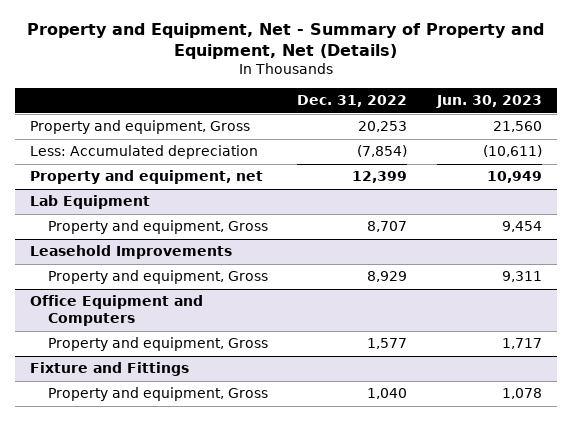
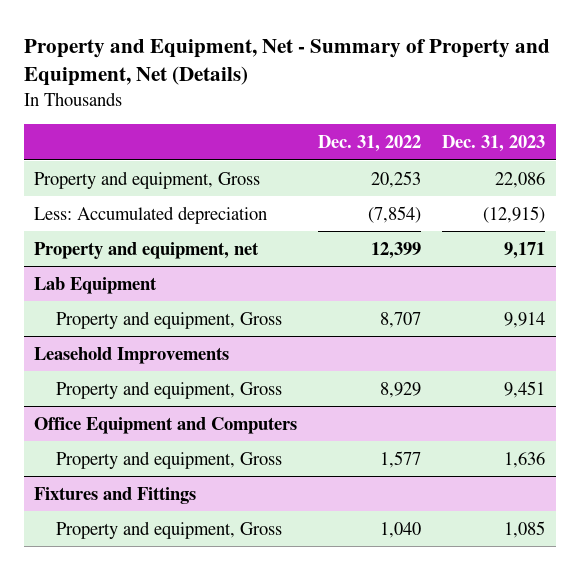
- | Dec. 31, 2022 | Jun. 30, 2023
+ | Dec. 31, 2022 | Dec. 31, 2023
- Fixture and Fittings
+ Fixtures and Fittings

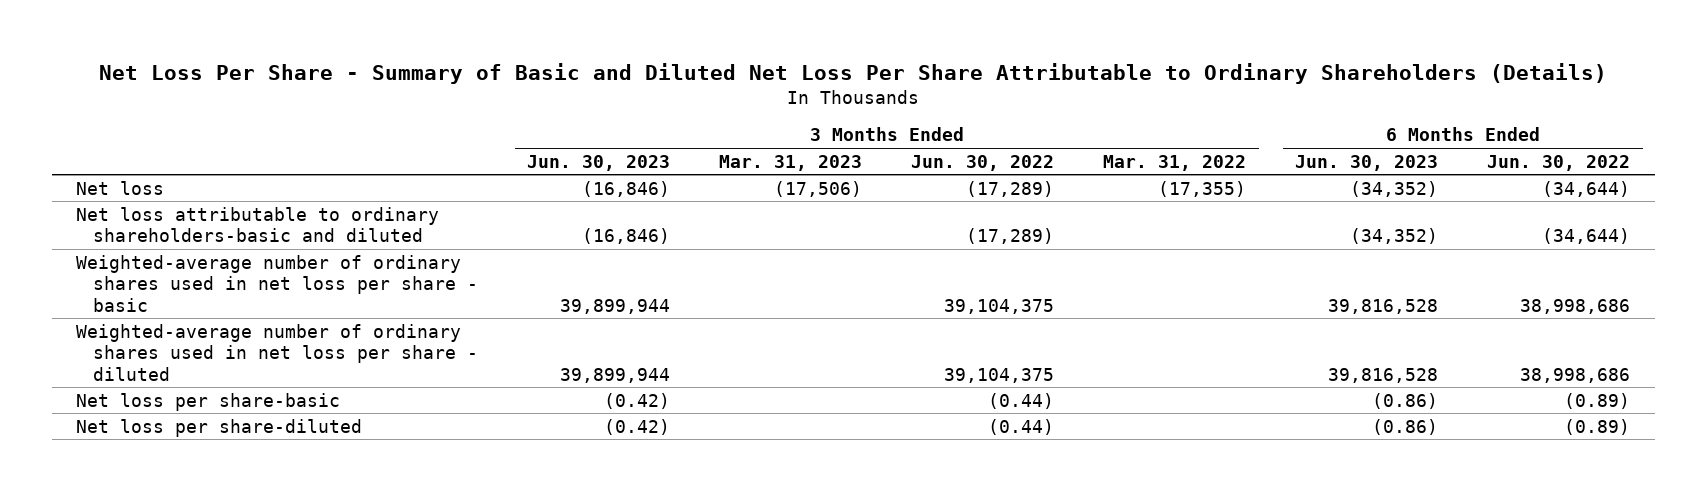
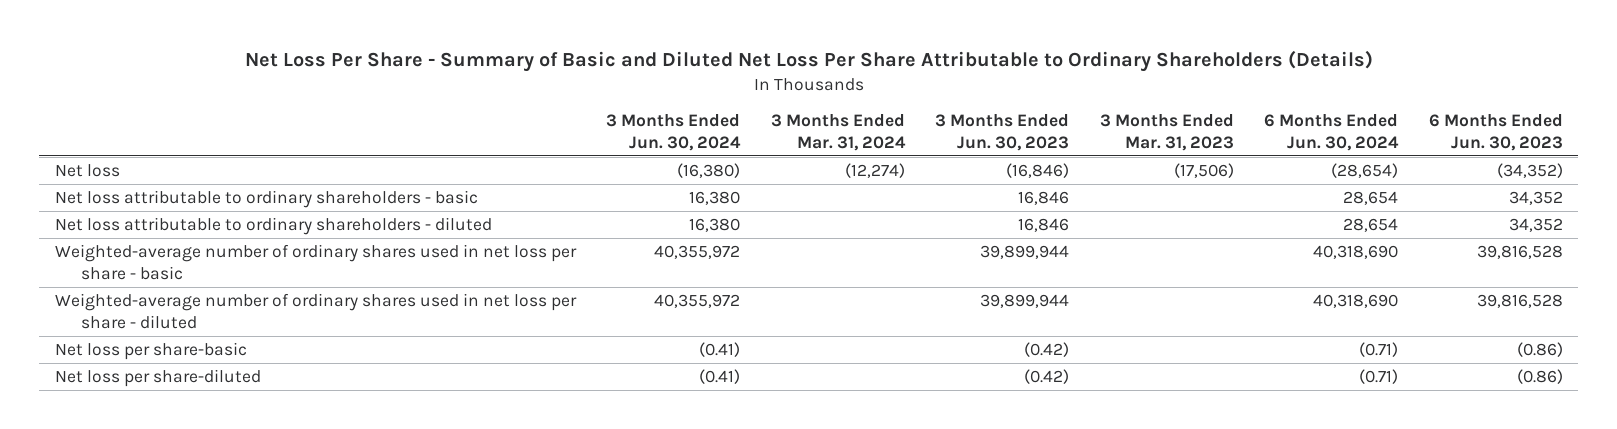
- | 3 Months Ended Jun. 30, 2023 | 3 Months Ended Mar. 31, 2023 | 3 Months Ended Jun. 30, 2022 | 3 Months Ended Mar. 31, 2022 | 6 Months Ended Jun. 30, 2023 | 6 Months Ended Jun. 30, 2022
+ | 3 Months Ended Jun. 30, 2024 | 3 Months Ended Mar. 31, 2024 | 3 Months Ended Jun. 30, 2023 | 3 Months Ended Mar. 31, 2023 | 6 Months Ended Jun. 30, 2024 | 6 Months Ended Jun. 30, 2023
- Net loss attributable to ordinary shareholders-basic and diluted | (16,846) | | (17,289) | | (34,352) | (34,644)
+ Net loss attributable to ordinary shareholders - basic | 16,380 | | 16,846 | | 28,654 | 34,352
+ Net loss attributable to ordinary shareholders - diluted | 16,380 | | 16,846 | | 28,654 | 34,352

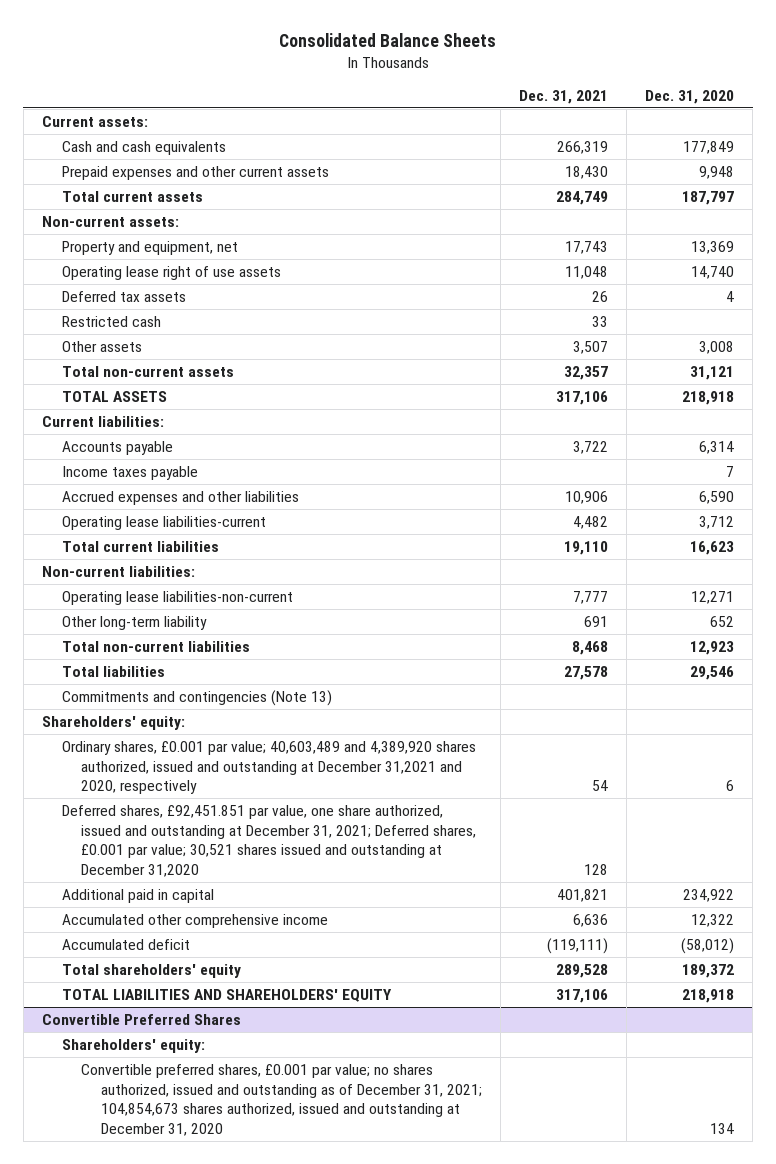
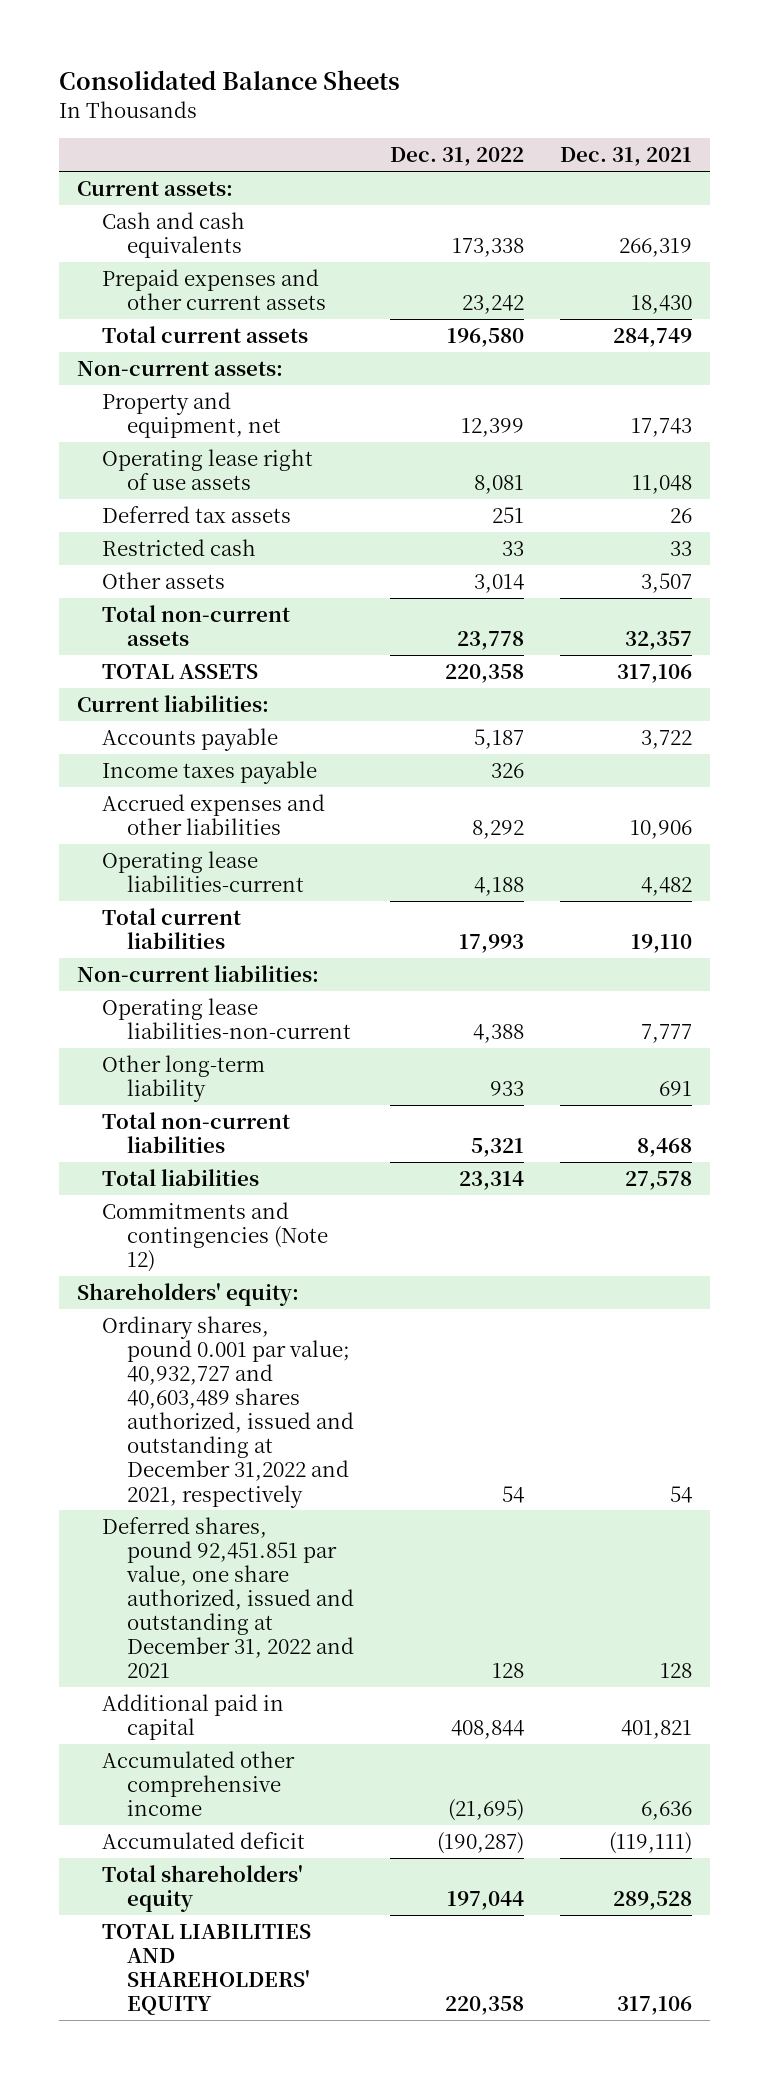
- | Dec. 31, 2021 | Dec. 31, 2020
+ | Dec. 31, 2022 | Dec. 31, 2021
- Commitments and contingencies (Note 13)
+ Commitments and contingencies (Note 12)
- Ordinary shares, £0.001 par value; 40,603,489 and 4,389,920 shares authorized, issued and outstanding at December 31,2021 and 2020, respectively | 54 | 6
- Deferred shares, £92,451.851 par value, one share authorized, issued and outstanding at December 31, 2021; Deferred shares, £0.001 par value; 30,521 shares issued and outstanding at December 31,2020 | 128 |
+ Ordinary shares, pound 0.001 par value; 40,932,727 and 40,603,489 shares authorized, issued and outstanding at December 31,2022 and 2021, respectively | 54 | 54
+ Deferred shares, pound 92,451.851 par value, one share authorized, issued and outstanding at December 31, 2022 and 2021 | 128 | 128
- Convertible Preferred Shares
- Shareholders' equity:
- Convertible preferred shares, £0.001 par value; no shares authorized, issued and outstanding as of December 31, 2021; 104,854,673 shares authorized, issued and outstanding at December 31, 2020 | | 134

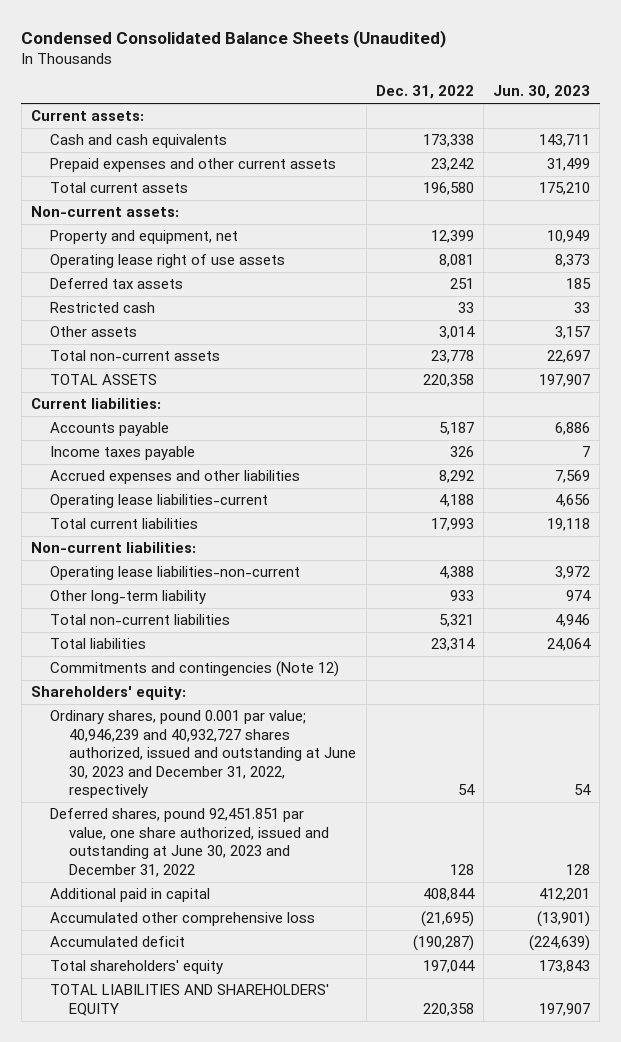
- Consolidated Balance Sheets
+ Condensed Consolidated Balance Sheets (Unaudited)
- | Dec. 31, 2022 | Dec. 31, 2021
+ | Dec. 31, 2022 | Jun. 30, 2023
- Ordinary shares, pound 0.001 par value; 40,932,727 and 40,603,489 shares authorized, issued and outstanding at December 31,2022 and 2021, respectively | 54 | 54
- Deferred shares, pound 92,451.851 par value, one share authorized, issued and outstanding at December 31, 2022 and 2021 | 128 | 128
+ Ordinary shares, pound 0.001 par value; 40,946,239 and 40,932,727 shares authorized, issued and outstanding at June 30, 2023 and December 31, 2022, respectively | 54 | 54
+ Deferred shares, pound 92,451.851 par value, one share authorized, issued and outstanding at June 30, 2023 and December 31, 2022 | 128 | 128
- Accumulated other comprehensive income | (21,695) | 6,636
+ Accumulated other comprehensive loss | (21,695) | (13,901)

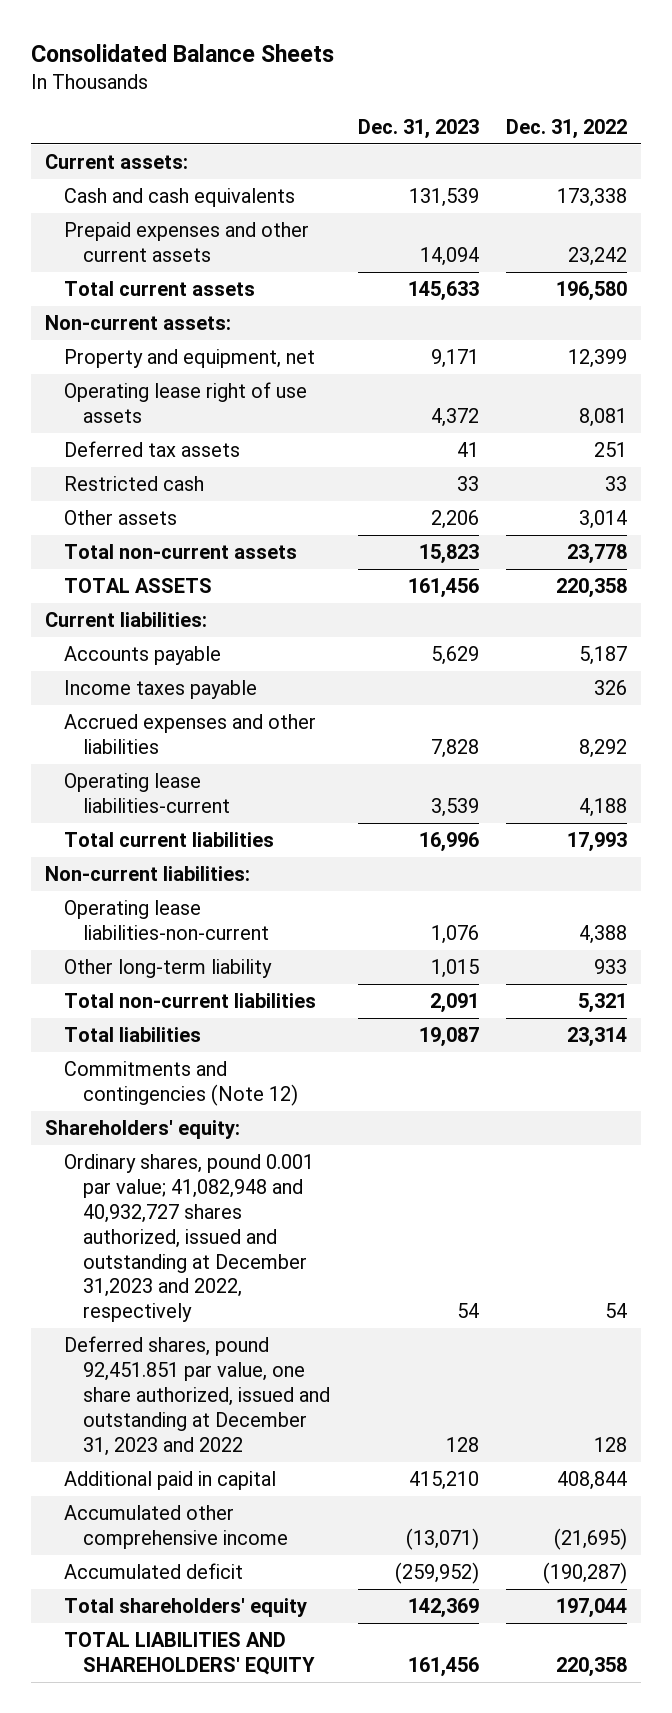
- Condensed Consolidated Balance Sheets (Unaudited)
+ Consolidated Balance Sheets
- | Dec. 31, 2022 | Jun. 30, 2023
+ | Dec. 31, 2023 | Dec. 31, 2022
- Ordinary shares, pound 0.001 par value; 40,946,239 and 40,932,727 shares authorized, issued and outstanding at June 30, 2023 and December 31, 2022, respectively | 54 | 54
- Deferred shares, pound 92,451.851 par value, one share authorized, issued and outstanding at June 30, 2023 and December 31, 2022 | 128 | 128
+ Ordinary shares, pound 0.001 par value; 41,082,948 and 40,932,727 shares authorized, issued and outstanding at December 31,2023 and 2022, respectively | 54 | 54
+ Deferred shares, pound 92,451.851 par value, one share authorized, issued and outstanding at December 31, 2023 and 2022 | 128 | 128
- Accumulated other comprehensive loss | (21,695) | (13,901)
+ Accumulated other comprehensive income | (13,071) | (21,695)

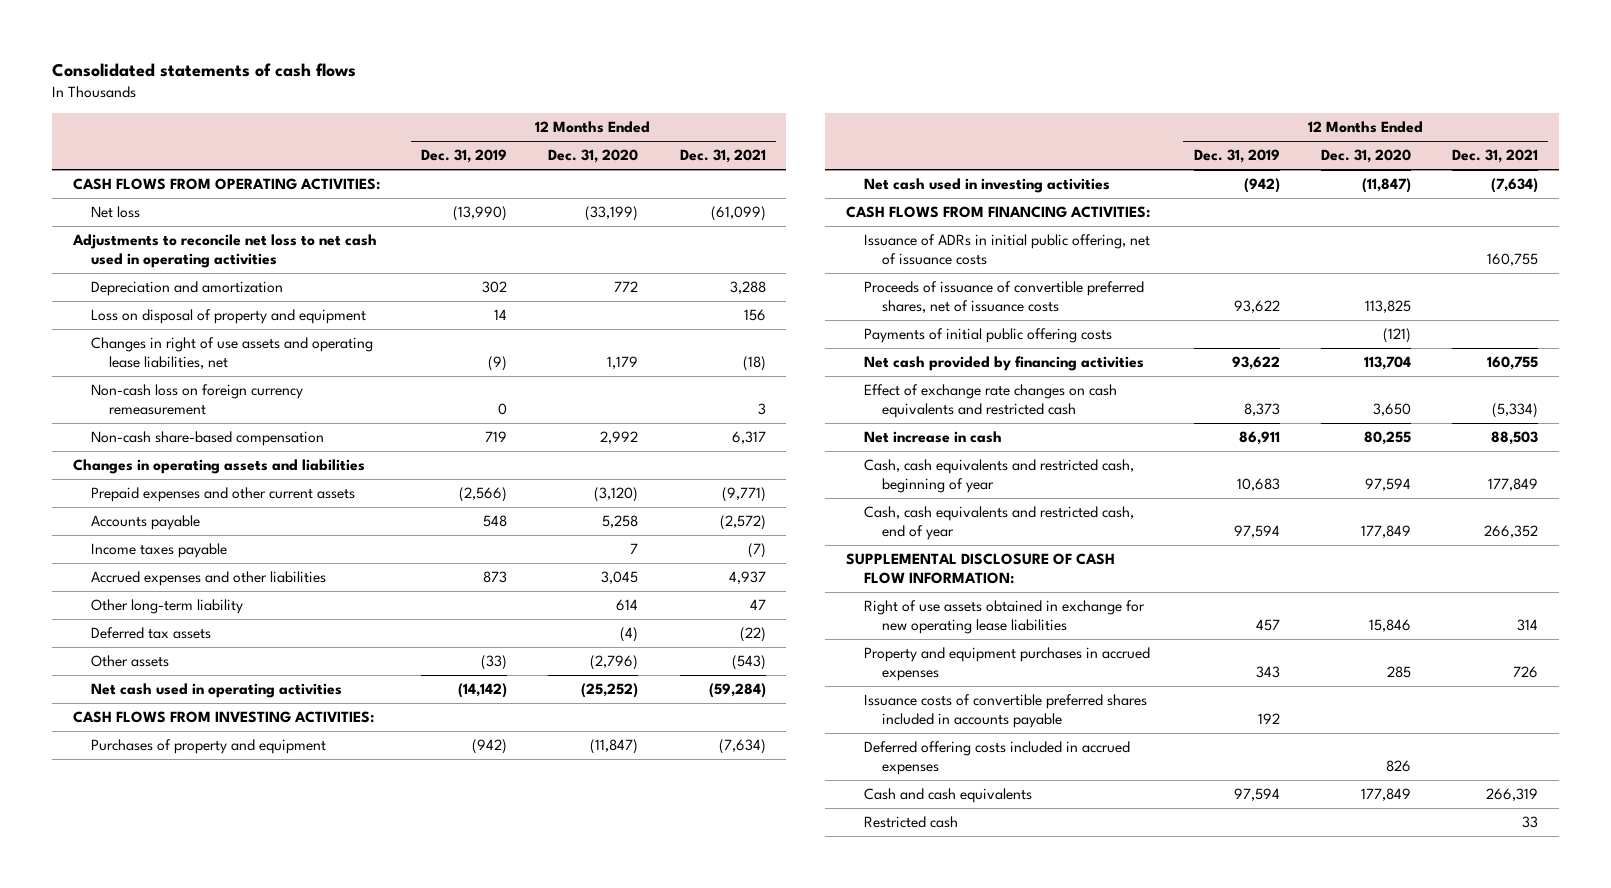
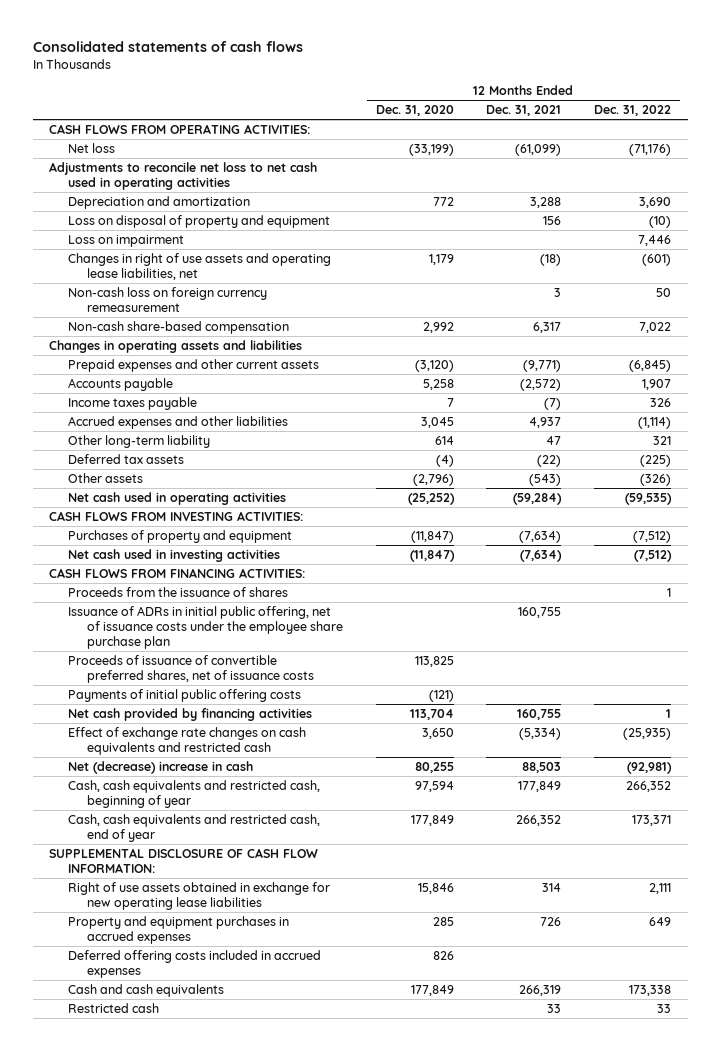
- | 12 Months Ended Dec. 31, 2019 | 12 Months Ended Dec. 31, 2020 | 12 Months Ended Dec. 31, 2021
+ | 12 Months Ended Dec. 31, 2020 | 12 Months Ended Dec. 31, 2021 | 12 Months Ended Dec. 31, 2022
+ Loss on impairment | | | 7,446
- Issuance of ADRs in initial public offering, net of issuance costs | | | 160,755
+ Proceeds from the issuance of shares | | | 1
+ Issuance of ADRs in initial public offering, net of issuance costs under the employee share purchase plan | | 160,755 |
- Net increase in cash | 86,911 | 80,255 | 88,503
+ Net (decrease) increase in cash | 80,255 | 88,503 | (92,981)
- Issuance costs of convertible preferred shares included in accounts payable | 192 | |

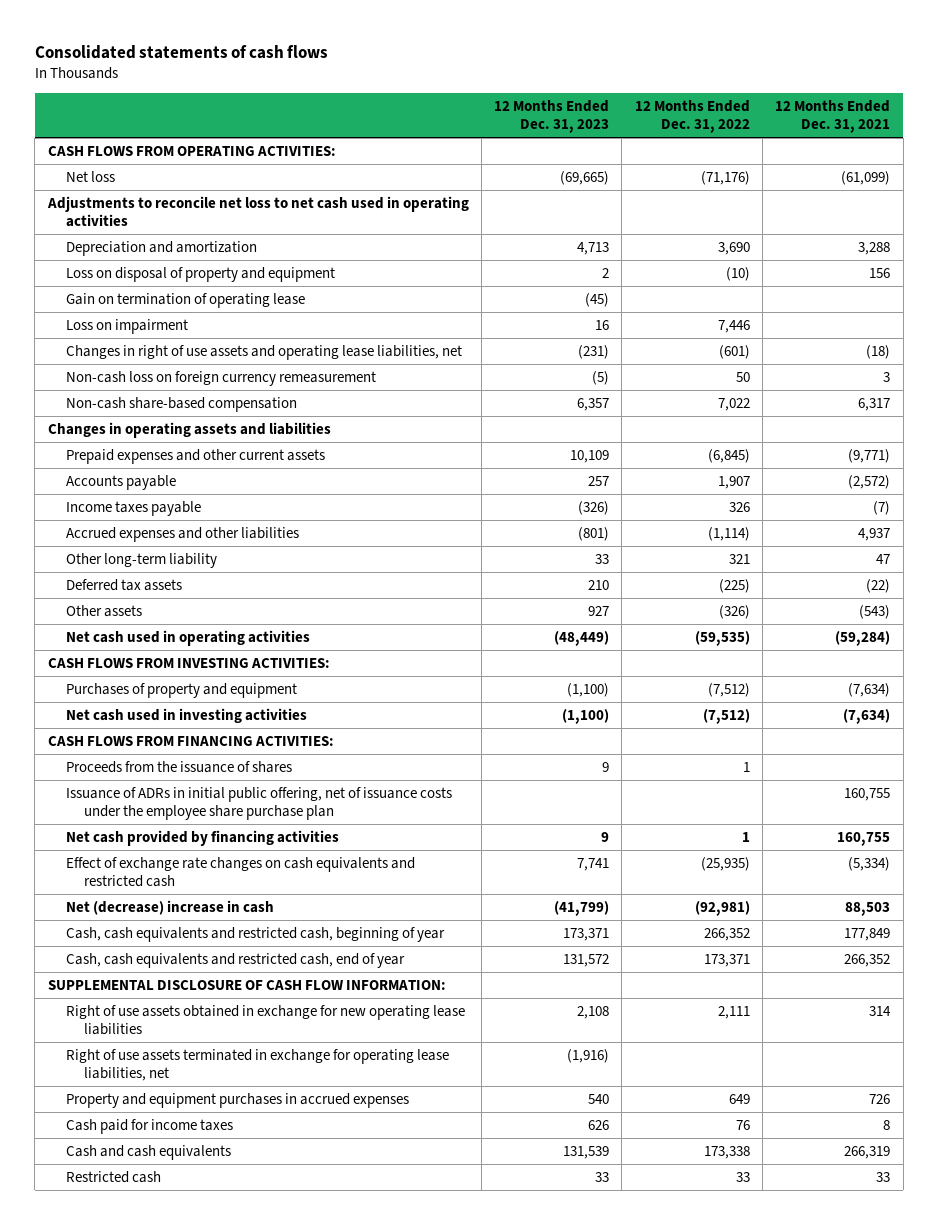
- | 12 Months Ended Dec. 31, 2020 | 12 Months Ended Dec. 31, 2021 | 12 Months Ended Dec. 31, 2022
+ | 12 Months Ended Dec. 31, 2023 | 12 Months Ended Dec. 31, 2022 | 12 Months Ended Dec. 31, 2021
+ Gain on termination of operating lease | (45) | |
- Proceeds of issuance of convertible preferred shares, net of issuance costs | 113,825 | |
- Payments of initial public offering costs | (121) | |
+ Right of use assets terminated in exchange for operating lease liabilities, net | (1,916) | |
- Deferred offering costs included in accrued expenses | 826 | |
+ Cash paid for income taxes | 626 | 76 | 8

